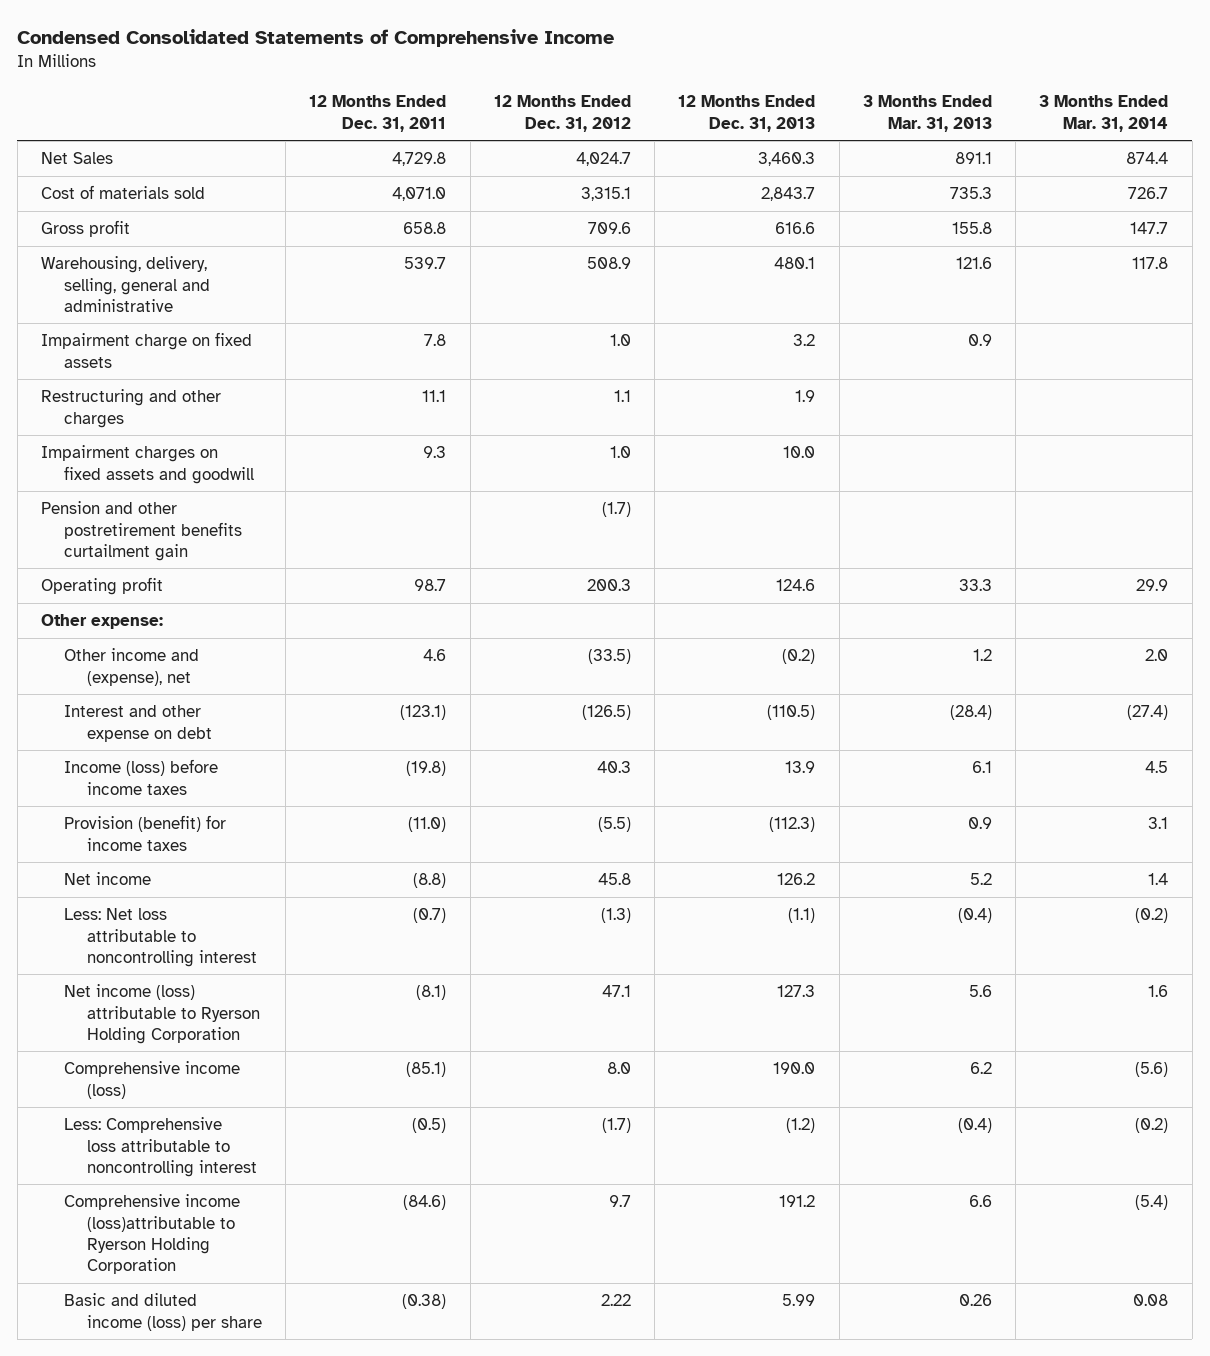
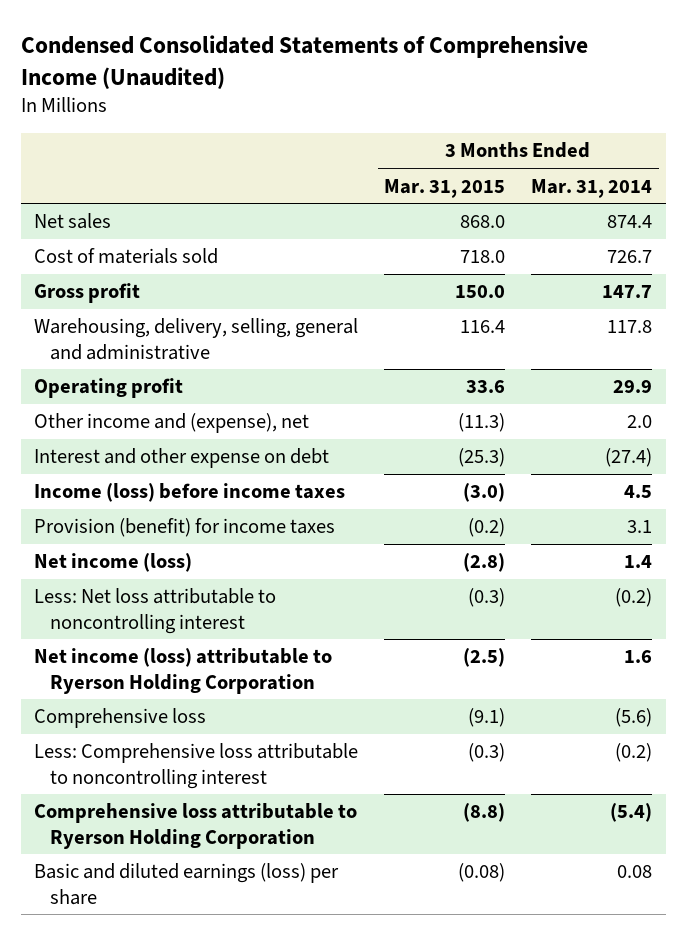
- Condensed Consolidated Statements of Comprehensive Income
+ Condensed Consolidated Statements of Comprehensive Income (Unaudited)
- | 12 Months Ended Dec. 31, 2011 | 12 Months Ended Dec. 31, 2012 | 12 Months Ended Dec. 31, 2013 | 3 Months Ended Mar. 31, 2013 | 3 Months Ended Mar. 31, 2014
+ | 3 Months Ended Mar. 31, 2015 | 3 Months Ended Mar. 31, 2014
- Net Sales | 4,729.8 | 4,024.7 | 3,460.3 | 891.1 | 874.4
+ Net sales | 868.0 | 874.4
- Impairment charge on fixed assets | 7.8 | 1.0 | 3.2 | 0.9 |
- Restructuring and other charges | 11.1 | 1.1 | 1.9 | |
- Impairment charges on fixed assets and goodwill | 9.3 | 1.0 | 10.0 | |
- Pension and other postretirement benefits curtailment gain | | (1.7) | | |
- Other expense:
- Net income | (8.8) | 45.8 | 126.2 | 5.2 | 1.4
+ Net income (loss) | (2.8) | 1.4
- Comprehensive income (loss) | (85.1) | 8.0 | 190.0 | 6.2 | (5.6)
+ Comprehensive loss | (9.1) | (5.6)
- Comprehensive income (loss)attributable to Ryerson Holding Corporation | (84.6) | 9.7 | 191.2 | 6.6 | (5.4)
- Basic and diluted income (loss) per share | (0.38) | 2.22 | 5.99 | 0.26 | 0.08
+ Comprehensive loss attributable to Ryerson Holding Corporation | (8.8) | (5.4)
+ Basic and diluted earnings (loss) per share | (0.08) | 0.08

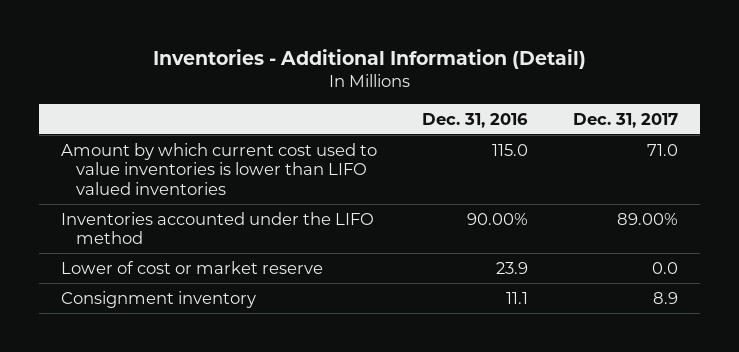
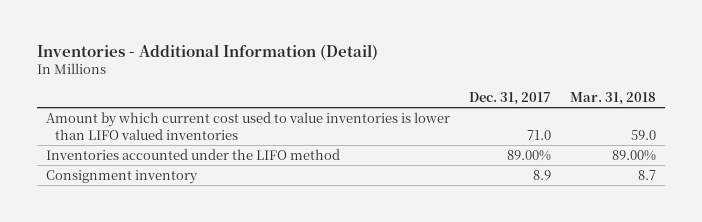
- | Dec. 31, 2016 | Dec. 31, 2017
+ | Dec. 31, 2017 | Mar. 31, 2018
- Lower of cost or market reserve | 23.9 | 0.0

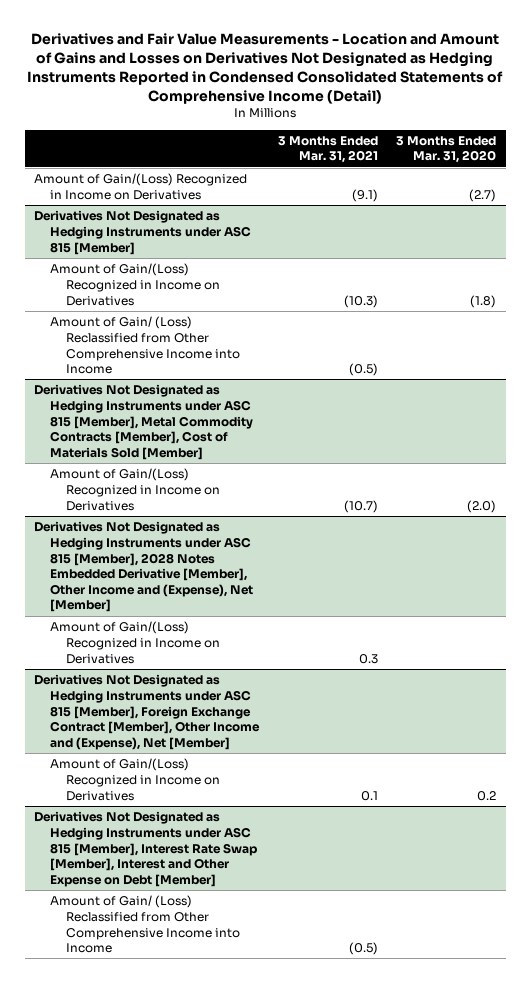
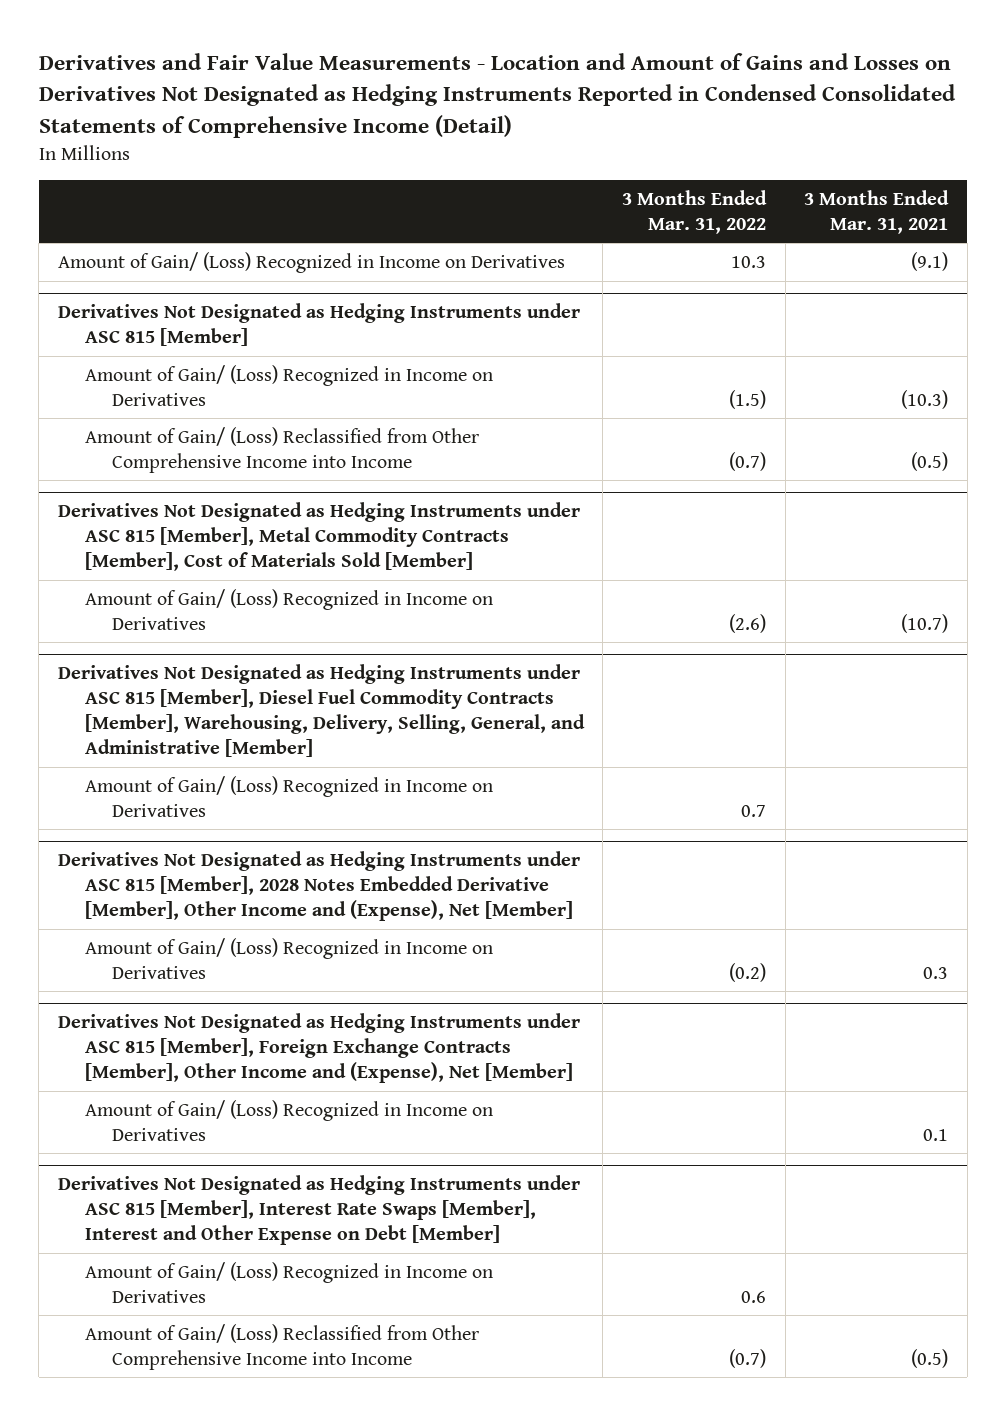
- | 3 Months Ended Mar. 31, 2021 | 3 Months Ended Mar. 31, 2020
+ | 3 Months Ended Mar. 31, 2022 | 3 Months Ended Mar. 31, 2021
- Amount of Gain/(Loss) Recognized in Income on Derivatives | (9.1) | (2.7)
+ Amount of Gain/ (Loss) Recognized in Income on Derivatives | 10.3 | (9.1)
@ Derivatives Not Designated as Hedging Instruments under ASC 815 [Member]
- Amount of Gain/(Loss) Recognized in Income on Derivatives | (10.3) | (1.8)
+ Amount of Gain/ (Loss) Recognized in Income on Derivatives | (1.5) | (10.3)
@ Derivatives Not Designated as Hedging Instruments under ASC 815 [Member], Metal Commodity Contracts [Member], Cost of Materials Sold [Member]
- Amount of Gain/(Loss) Recognized in Income on Derivatives | (10.7) | (2.0)
+ Amount of Gain/ (Loss) Recognized in Income on Derivatives | (2.6) | (10.7)
+ Derivatives Not Designated as Hedging Instruments under ASC 815 [Member], Diesel Fuel Commodity Contracts [Member], Warehousing, Delivery, Selling, General, and Administrative [Member]
+ Amount of Gain/ (Loss) Recognized in Income on Derivatives | 0.7 |
@ Derivatives Not Designated as Hedging Instruments under ASC 815 [Member], 2028 Notes Embedded Derivative [Member], Other Income and (Expense), Net [Member]
- Amount of Gain/(Loss) Recognized in Income on Derivatives | 0.3 |
- Derivatives Not Designated as Hedging Instruments under ASC 815 [Member], Foreign Exchange Contract [Member], Other Income and (Expense), Net [Member]
- Amount of Gain/(Loss) Recognized in Income on Derivatives | 0.1 | 0.2
- Derivatives Not Designated as Hedging Instruments under ASC 815 [Member], Interest Rate Swap [Member], Interest and Other Expense on Debt [Member]
@ Derivatives Not Designated as Hedging Instruments under ASC 815 [Member], 2028 Notes Embedded Derivative [Member], Other Income and (Expense), Net [Member]
+ Amount of Gain/ (Loss) Recognized in Income on Derivatives | (0.2) | 0.3
+ Derivatives Not Designated as Hedging Instruments under ASC 815 [Member], Foreign Exchange Contracts [Member], Other Income and (Expense), Net [Member]
+ Amount of Gain/ (Loss) Recognized in Income on Derivatives | | 0.1
+ Derivatives Not Designated as Hedging Instruments under ASC 815 [Member], Interest Rate Swaps [Member], Interest and Other Expense on Debt [Member]
+ Amount of Gain/ (Loss) Recognized in Income on Derivatives | 0.6 |

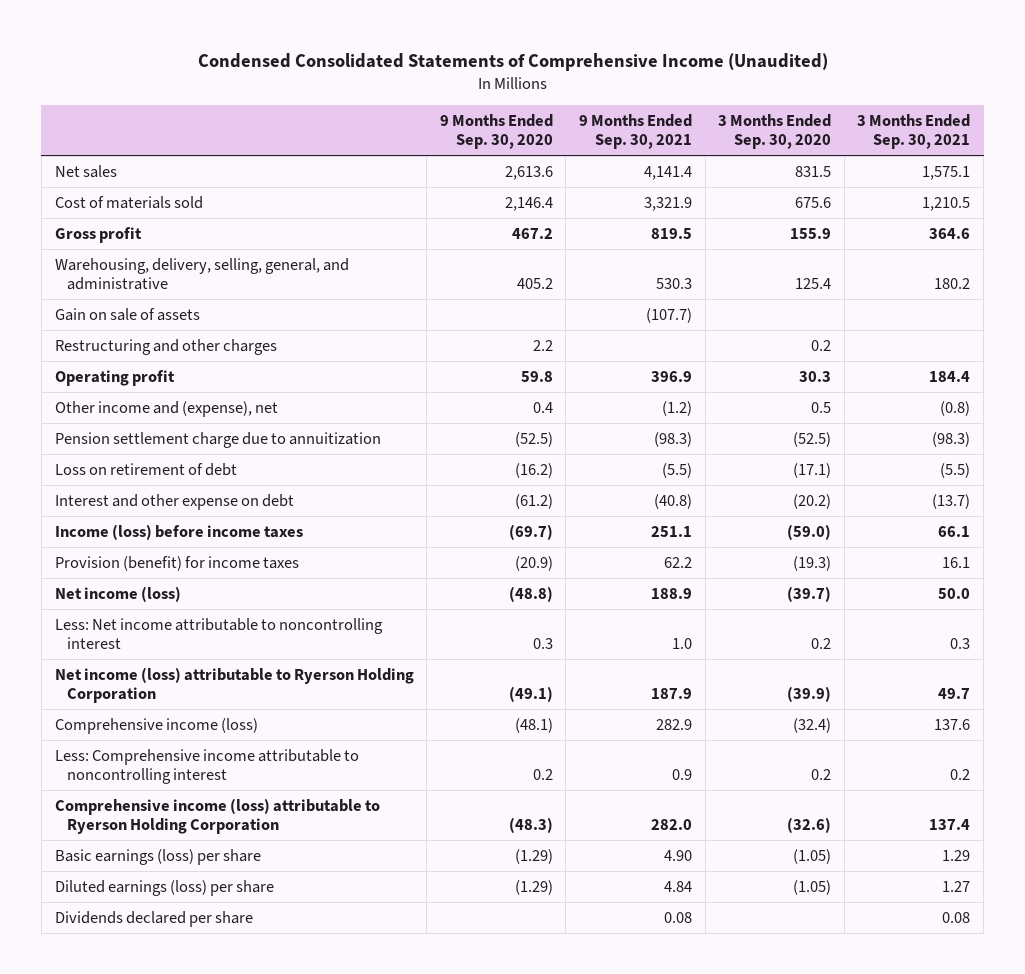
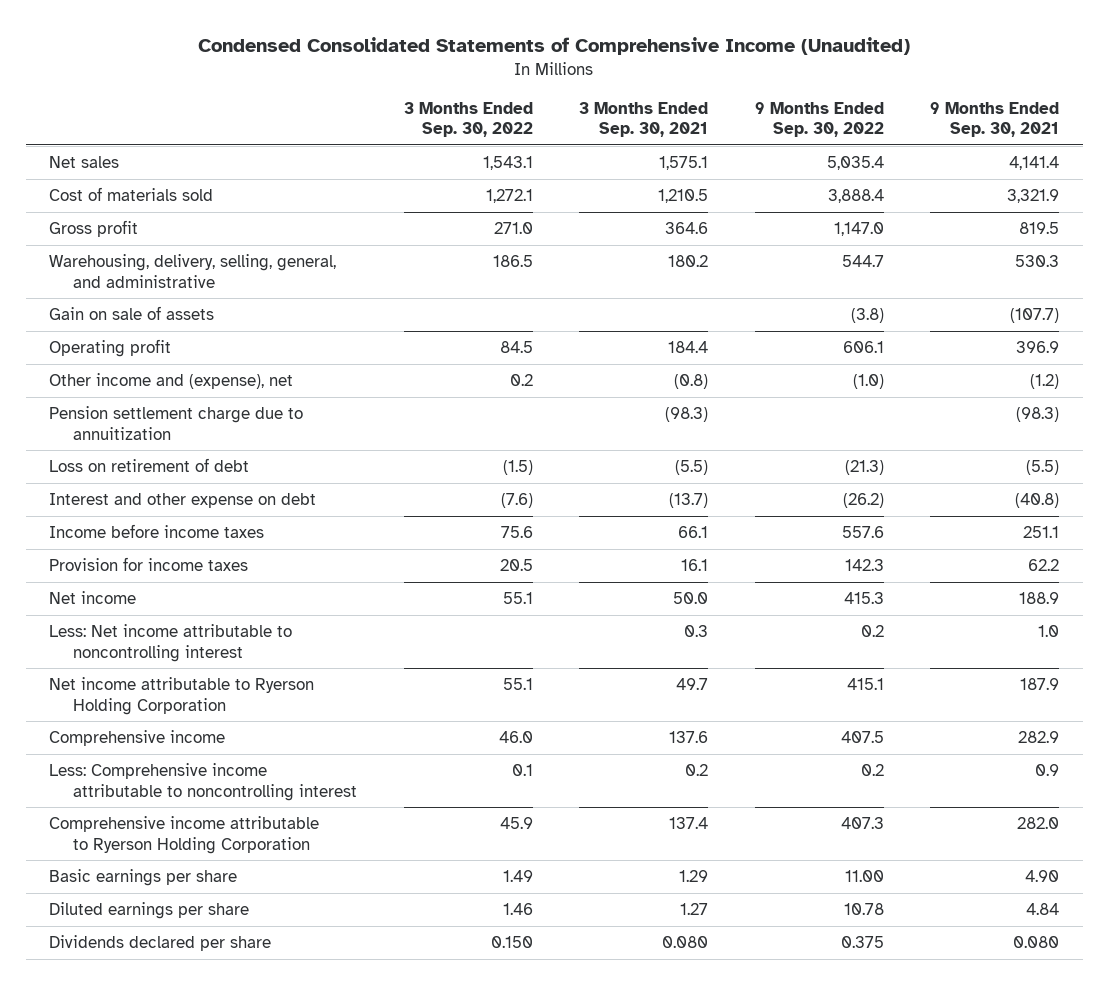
- | 9 Months Ended Sep. 30, 2020 | 9 Months Ended Sep. 30, 2021 | 3 Months Ended Sep. 30, 2020 | 3 Months Ended Sep. 30, 2021
+ | 3 Months Ended Sep. 30, 2022 | 3 Months Ended Sep. 30, 2021 | 9 Months Ended Sep. 30, 2022 | 9 Months Ended Sep. 30, 2021
- Restructuring and other charges | 2.2 | | 0.2 |
- Income (loss) before income taxes | (69.7) | 251.1 | (59.0) | 66.1
- Provision (benefit) for income taxes | (20.9) | 62.2 | (19.3) | 16.1
- Net income (loss) | (48.8) | 188.9 | (39.7) | 50.0
+ Income before income taxes | 75.6 | 66.1 | 557.6 | 251.1
+ Provision for income taxes | 20.5 | 16.1 | 142.3 | 62.2
+ Net income | 55.1 | 50.0 | 415.3 | 188.9
- Net income (loss) attributable to Ryerson Holding Corporation | (49.1) | 187.9 | (39.9) | 49.7
- Comprehensive income (loss) | (48.1) | 282.9 | (32.4) | 137.6
+ Net income attributable to Ryerson Holding Corporation | 55.1 | 49.7 | 415.1 | 187.9
+ Comprehensive income | 46.0 | 137.6 | 407.5 | 282.9
- Comprehensive income (loss) attributable to Ryerson Holding Corporation | (48.3) | 282.0 | (32.6) | 137.4
- Basic earnings (loss) per share | (1.29) | 4.90 | (1.05) | 1.29
- Diluted earnings (loss) per share | (1.29) | 4.84 | (1.05) | 1.27
- Dividends declared per share | | 0.08 | | 0.08
+ Comprehensive income attributable to Ryerson Holding Corporation | 45.9 | 137.4 | 407.3 | 282.0
+ Basic earnings per share | 1.49 | 1.29 | 11.00 | 4.90
+ Diluted earnings per share | 1.46 | 1.27 | 10.78 | 4.84
+ Dividends declared per share | 0.150 | 0.080 | 0.375 | 0.080

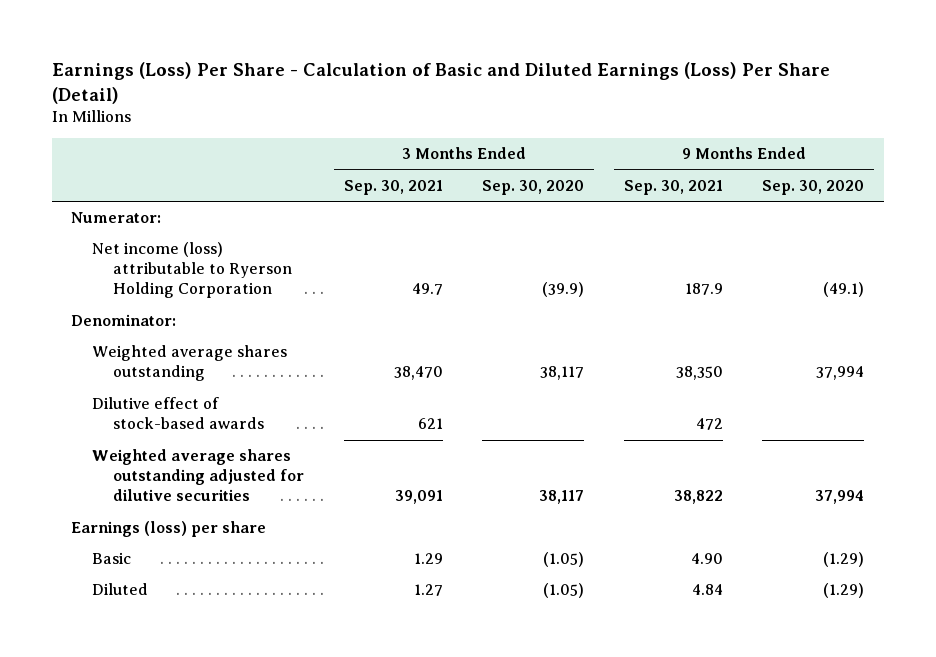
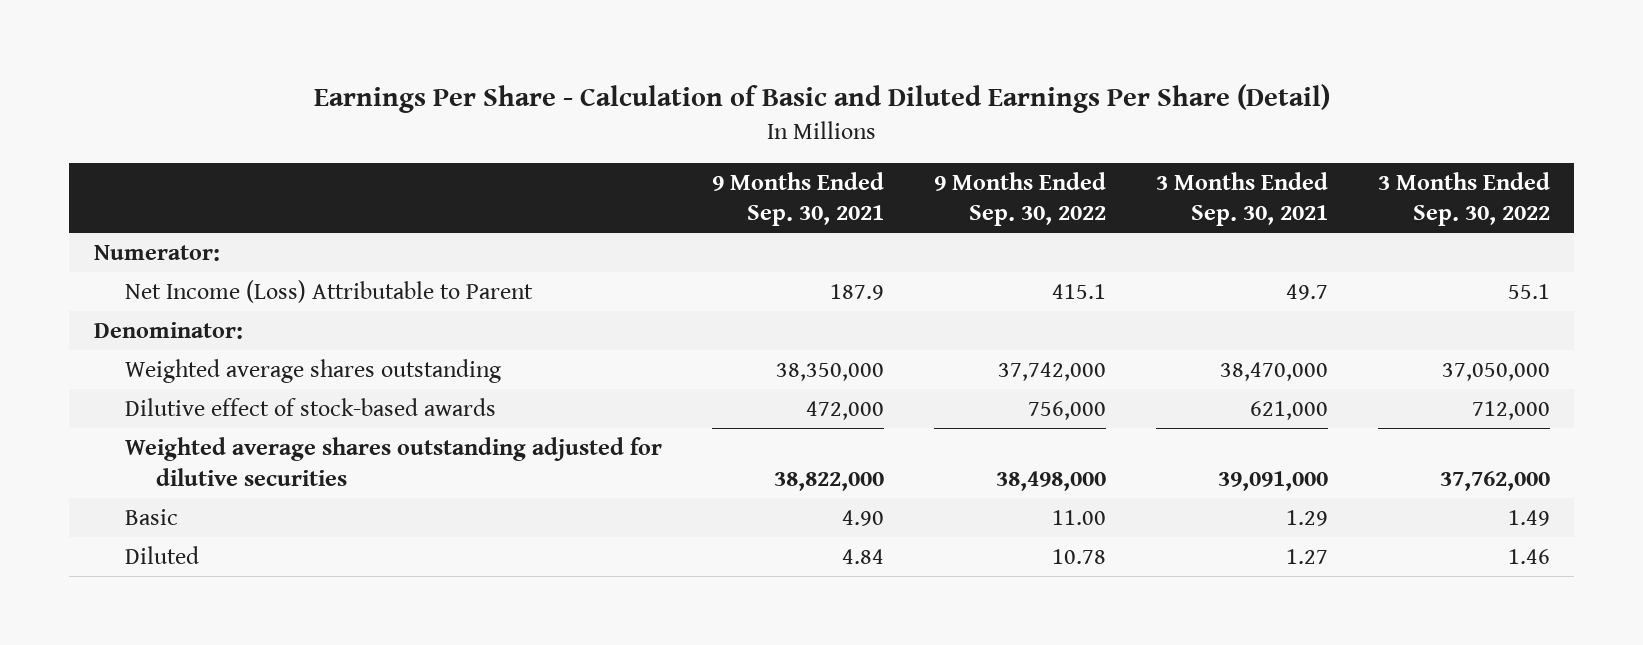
- Earnings (Loss) Per Share - Calculation of Basic and Diluted Earnings (Loss) Per Share (Detail)
+ Earnings Per Share - Calculation of Basic and Diluted Earnings Per Share (Detail)
- | 3 Months Ended Sep. 30, 2021 | 3 Months Ended Sep. 30, 2020 | 9 Months Ended Sep. 30, 2021 | 9 Months Ended Sep. 30, 2020
+ | 9 Months Ended Sep. 30, 2021 | 9 Months Ended Sep. 30, 2022 | 3 Months Ended Sep. 30, 2021 | 3 Months Ended Sep. 30, 2022
- Net income (loss) attributable to Ryerson Holding Corporation | 49.7 | (39.9) | 187.9 | (49.1)
+ Net Income (Loss) Attributable to Parent | 187.9 | 415.1 | 49.7 | 55.1
- Weighted average shares outstanding | 38,470 | 38,117 | 38,350 | 37,994
- Dilutive effect of stock-based awards | 621 | | 472 |
- Weighted average shares outstanding adjusted for dilutive securities | 39,091 | 38,117 | 38,822 | 37,994
- Earnings (loss) per share
+ Weighted average shares outstanding | 38,350,000 | 37,742,000 | 38,470,000 | 37,050,000
+ Dilutive effect of stock-based awards | 472,000 | 756,000 | 621,000 | 712,000
+ Weighted average shares outstanding adjusted for dilutive securities | 38,822,000 | 38,498,000 | 39,091,000 | 37,762,000

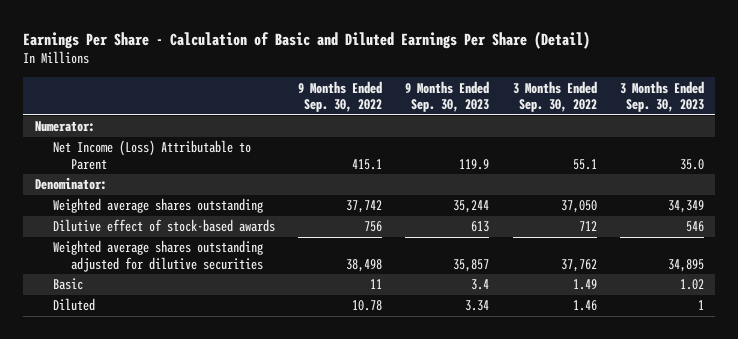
- | 9 Months Ended Sep. 30, 2021 | 9 Months Ended Sep. 30, 2022 | 3 Months Ended Sep. 30, 2021 | 3 Months Ended Sep. 30, 2022
+ | 9 Months Ended Sep. 30, 2022 | 9 Months Ended Sep. 30, 2023 | 3 Months Ended Sep. 30, 2022 | 3 Months Ended Sep. 30, 2023
- Weighted average shares outstanding | 38,350,000 | 37,742,000 | 38,470,000 | 37,050,000
- Dilutive effect of stock-based awards | 472,000 | 756,000 | 621,000 | 712,000
- Weighted average shares outstanding adjusted for dilutive securities | 38,822,000 | 38,498,000 | 39,091,000 | 37,762,000
- Basic | 4.90 | 11.00 | 1.29 | 1.49
+ Weighted average shares outstanding | 37,742 | 35,244 | 37,050 | 34,349
+ Dilutive effect of stock-based awards | 756 | 613 | 712 | 546
+ Weighted average shares outstanding adjusted for dilutive securities | 38,498 | 35,857 | 37,762 | 34,895
+ Basic | 11 | 3.4 | 1.49 | 1.02

